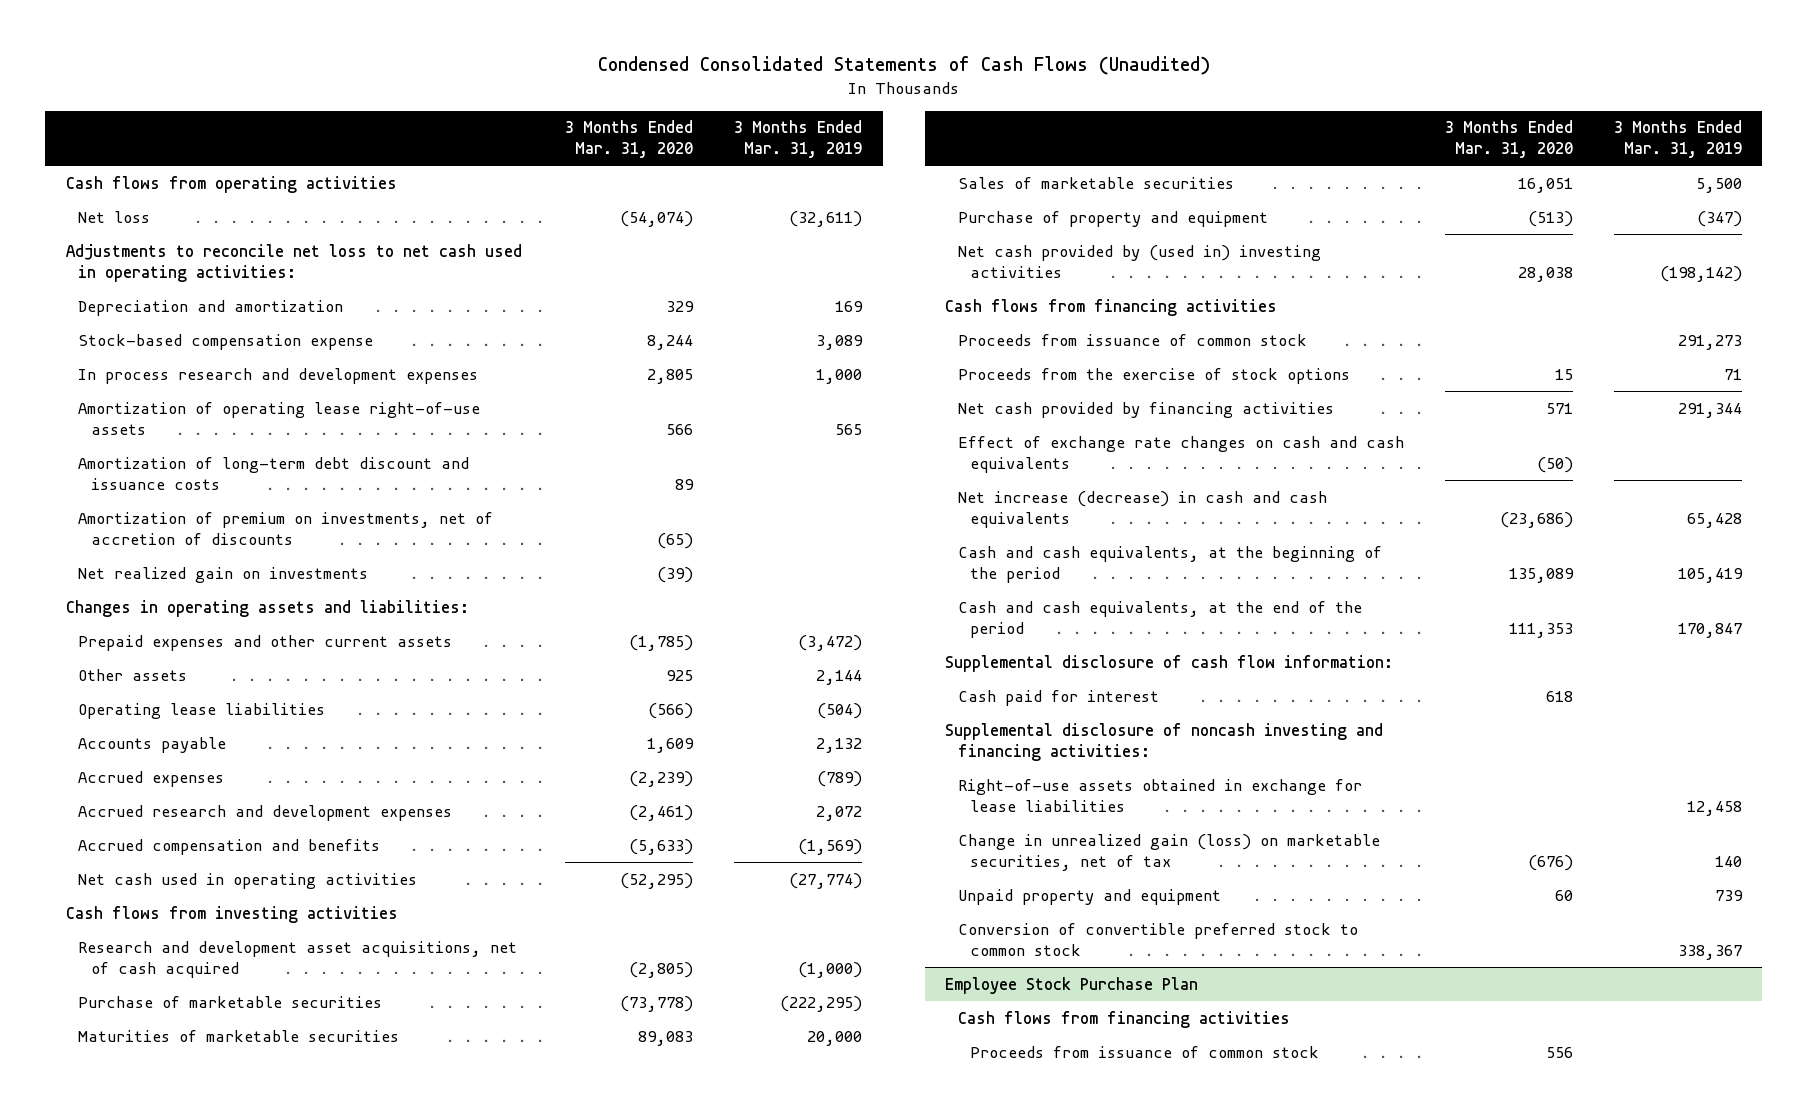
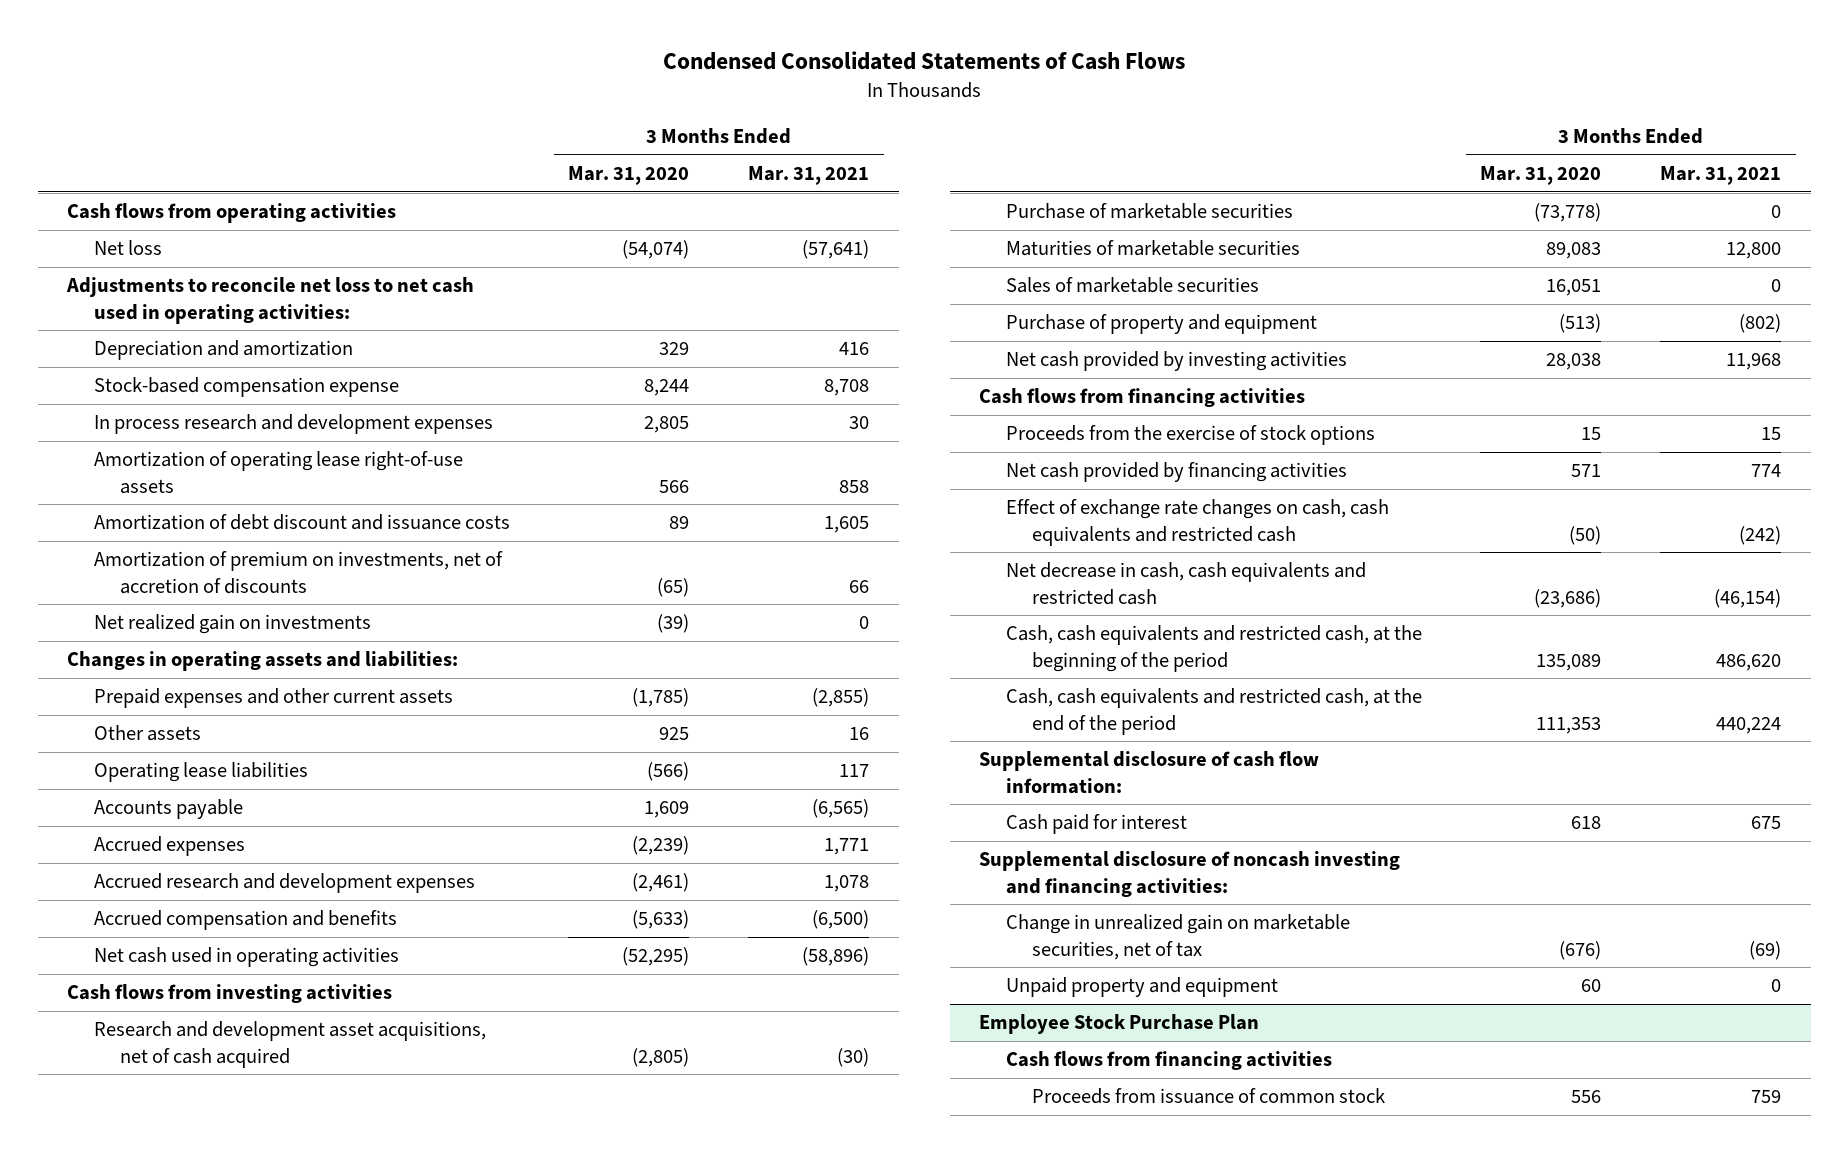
- Condensed Consolidated Statements of Cash Flows (Unaudited)
+ Condensed Consolidated Statements of Cash Flows
- | 3 Months Ended Mar. 31, 2020 | 3 Months Ended Mar. 31, 2019
+ | 3 Months Ended Mar. 31, 2020 | 3 Months Ended Mar. 31, 2021
- Amortization of long-term debt discount and issuance costs | 89 |
+ Amortization of debt discount and issuance costs | 89 | 1,605
- Net cash provided by (used in) investing activities | 28,038 | (198,142)
+ Net cash provided by investing activities | 28,038 | 11,968
- Proceeds from issuance of common stock | | 291,273
- Effect of exchange rate changes on cash and cash equivalents | (50) |
- Net increase (decrease) in cash and cash equivalents | (23,686) | 65,428
- Cash and cash equivalents, at the beginning of the period | 135,089 | 105,419
- Cash and cash equivalents, at the end of the period | 111,353 | 170,847
+ Effect of exchange rate changes on cash, cash equivalents and restricted cash | (50) | (242)
+ Net decrease in cash, cash equivalents and restricted cash | (23,686) | (46,154)
+ Cash, cash equivalents and restricted cash, at the beginning of the period | 135,089 | 486,620
+ Cash, cash equivalents and restricted cash, at the end of the period | 111,353 | 440,224
- Right-of-use assets obtained in exchange for lease liabilities | | 12,458
- Change in unrealized gain (loss) on marketable securities, net of tax | (676) | 140
+ Change in unrealized gain on marketable securities, net of tax | (676) | (69)
- Conversion of convertible preferred stock to common stock | | 338,367

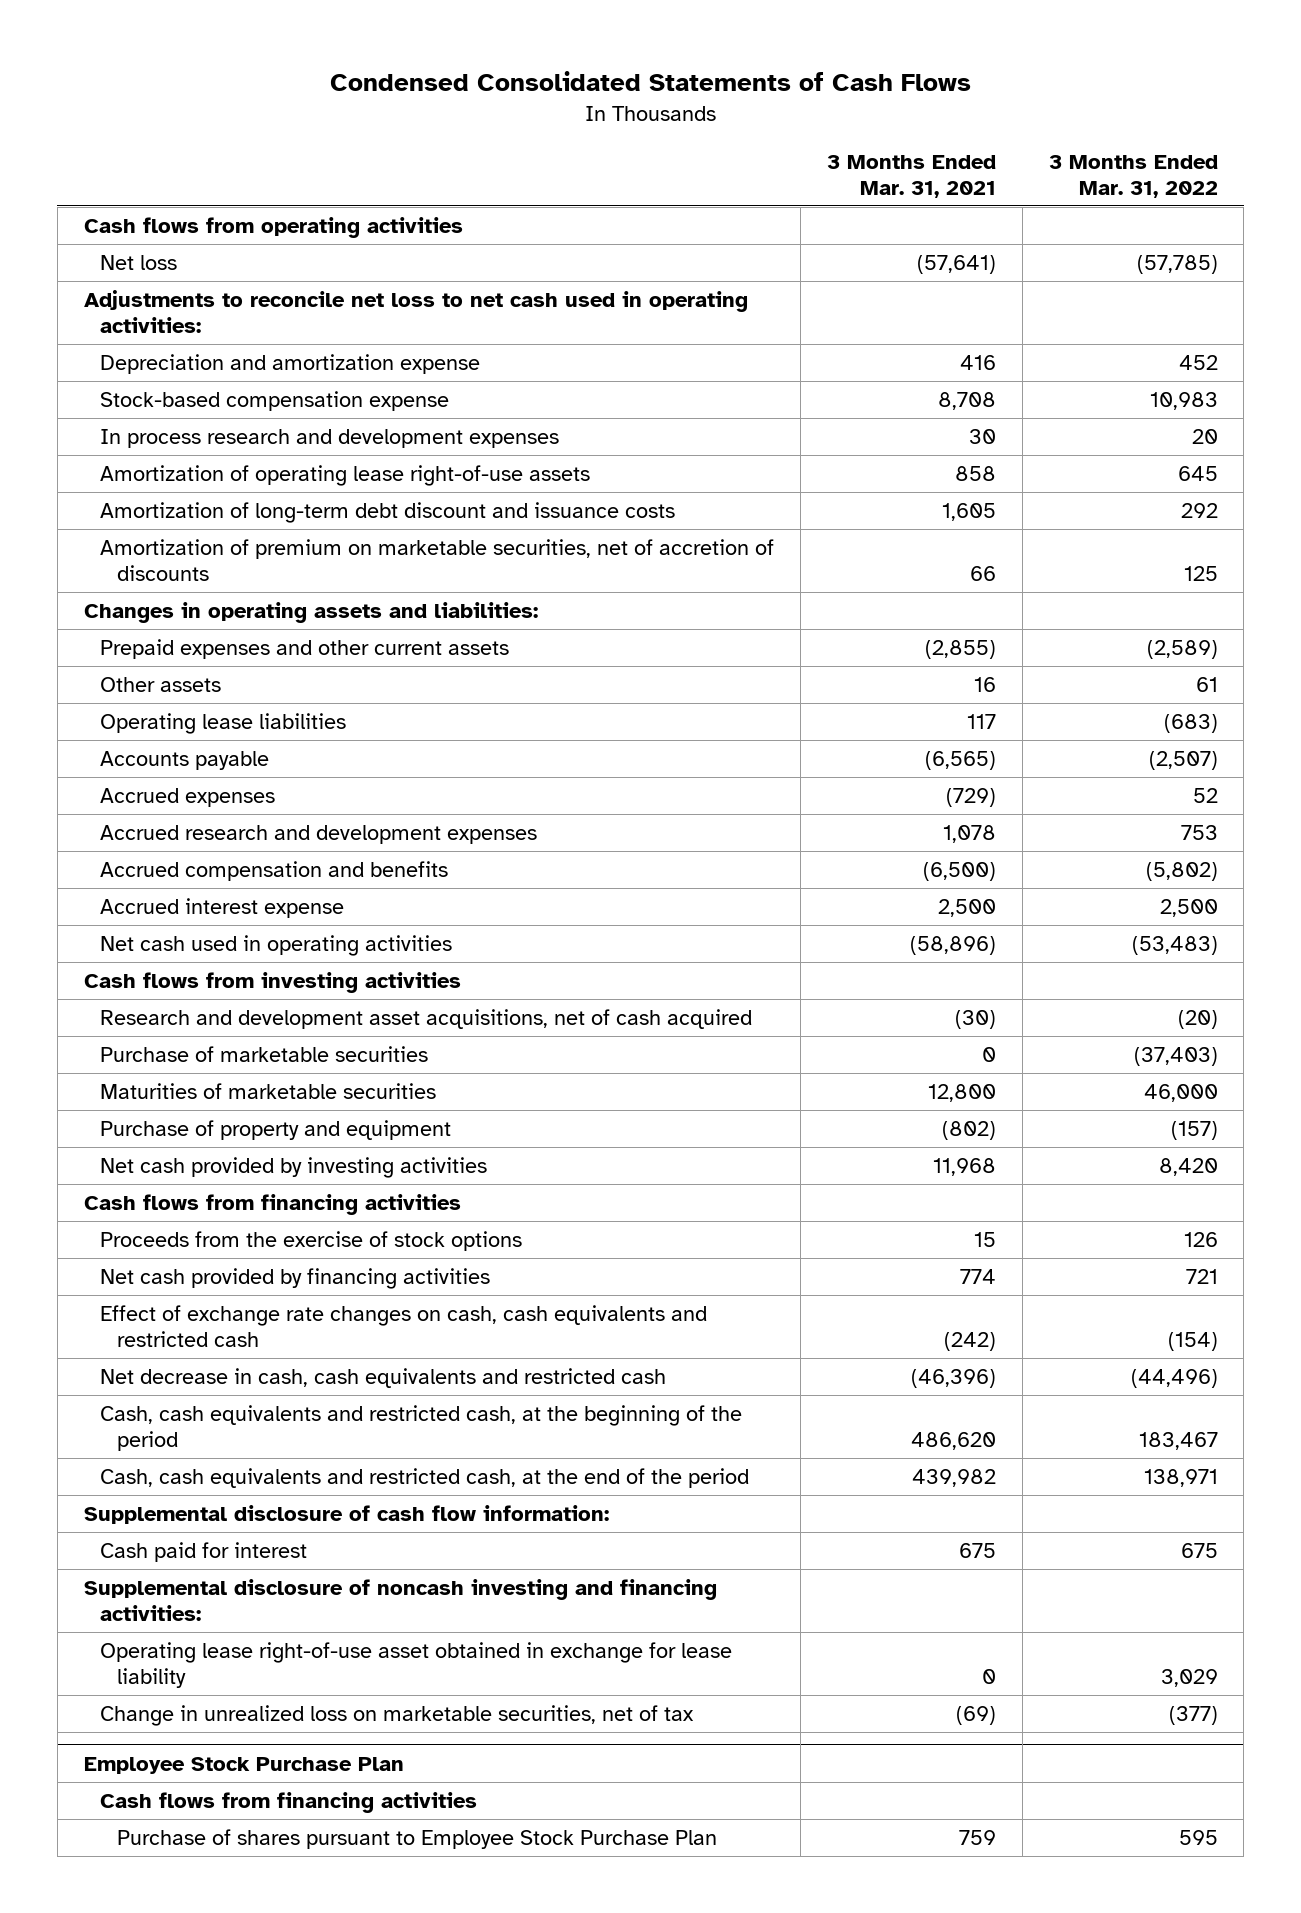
- | 3 Months Ended Mar. 31, 2020 | 3 Months Ended Mar. 31, 2021
+ | 3 Months Ended Mar. 31, 2021 | 3 Months Ended Mar. 31, 2022
- Depreciation and amortization | 329 | 416
+ Depreciation and amortization expense | 416 | 452
- Amortization of debt discount and issuance costs | 89 | 1,605
- Amortization of premium on investments, net of accretion of discounts | (65) | 66
- Net realized gain on investments | (39) | 0
+ Amortization of long-term debt discount and issuance costs | 1,605 | 292
+ Amortization of premium on marketable securities, net of accretion of discounts | 66 | 125
- Accrued expenses | (2,239) | 1,771
+ Accrued expenses | (729) | 52
+ Accrued interest expense | 2,500 | 2,500
- Sales of marketable securities | 16,051 | 0
- Net decrease in cash, cash equivalents and restricted cash | (23,686) | (46,154)
+ Net decrease in cash, cash equivalents and restricted cash | (46,396) | (44,496)
- Cash, cash equivalents and restricted cash, at the end of the period | 111,353 | 440,224
+ Cash, cash equivalents and restricted cash, at the end of the period | 439,982 | 138,971
- Change in unrealized gain on marketable securities, net of tax | (676) | (69)
- Unpaid property and equipment | 60 | 0
+ Operating lease right-of-use asset obtained in exchange for lease liability | 0 | 3,029
+ Change in unrealized loss on marketable securities, net of tax | (69) | (377)
@ Employee Stock Purchase Plan
- Proceeds from issuance of common stock | 556 | 759
+ Purchase of shares pursuant to Employee Stock Purchase Plan | 759 | 595

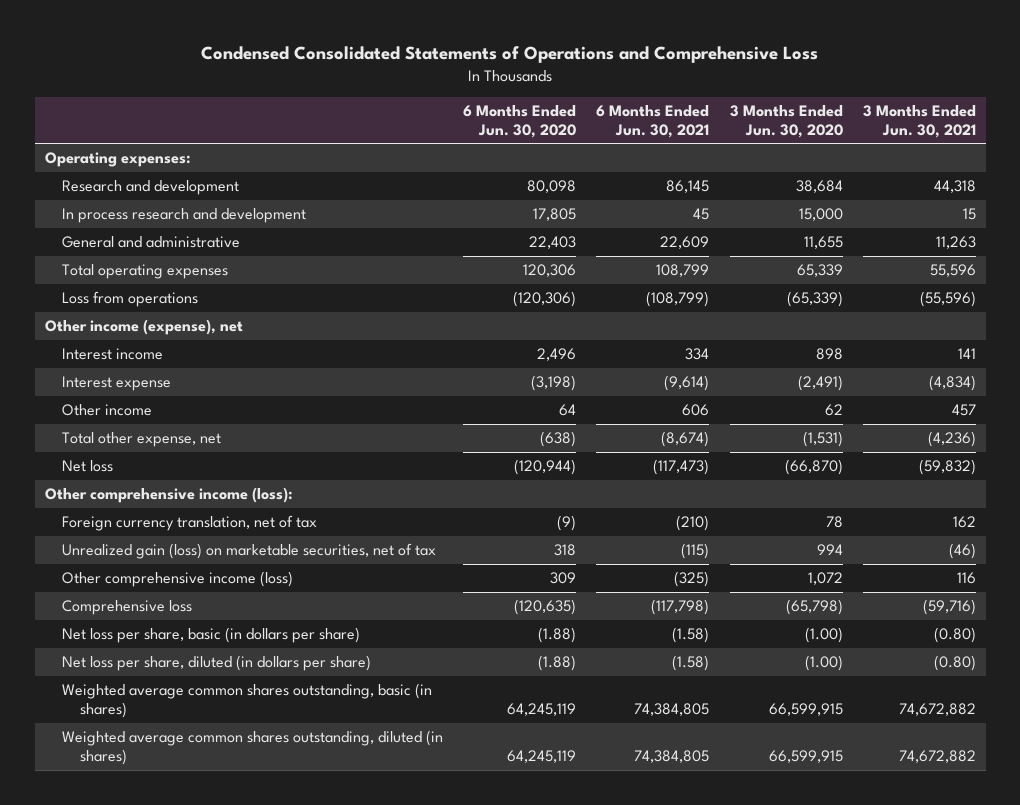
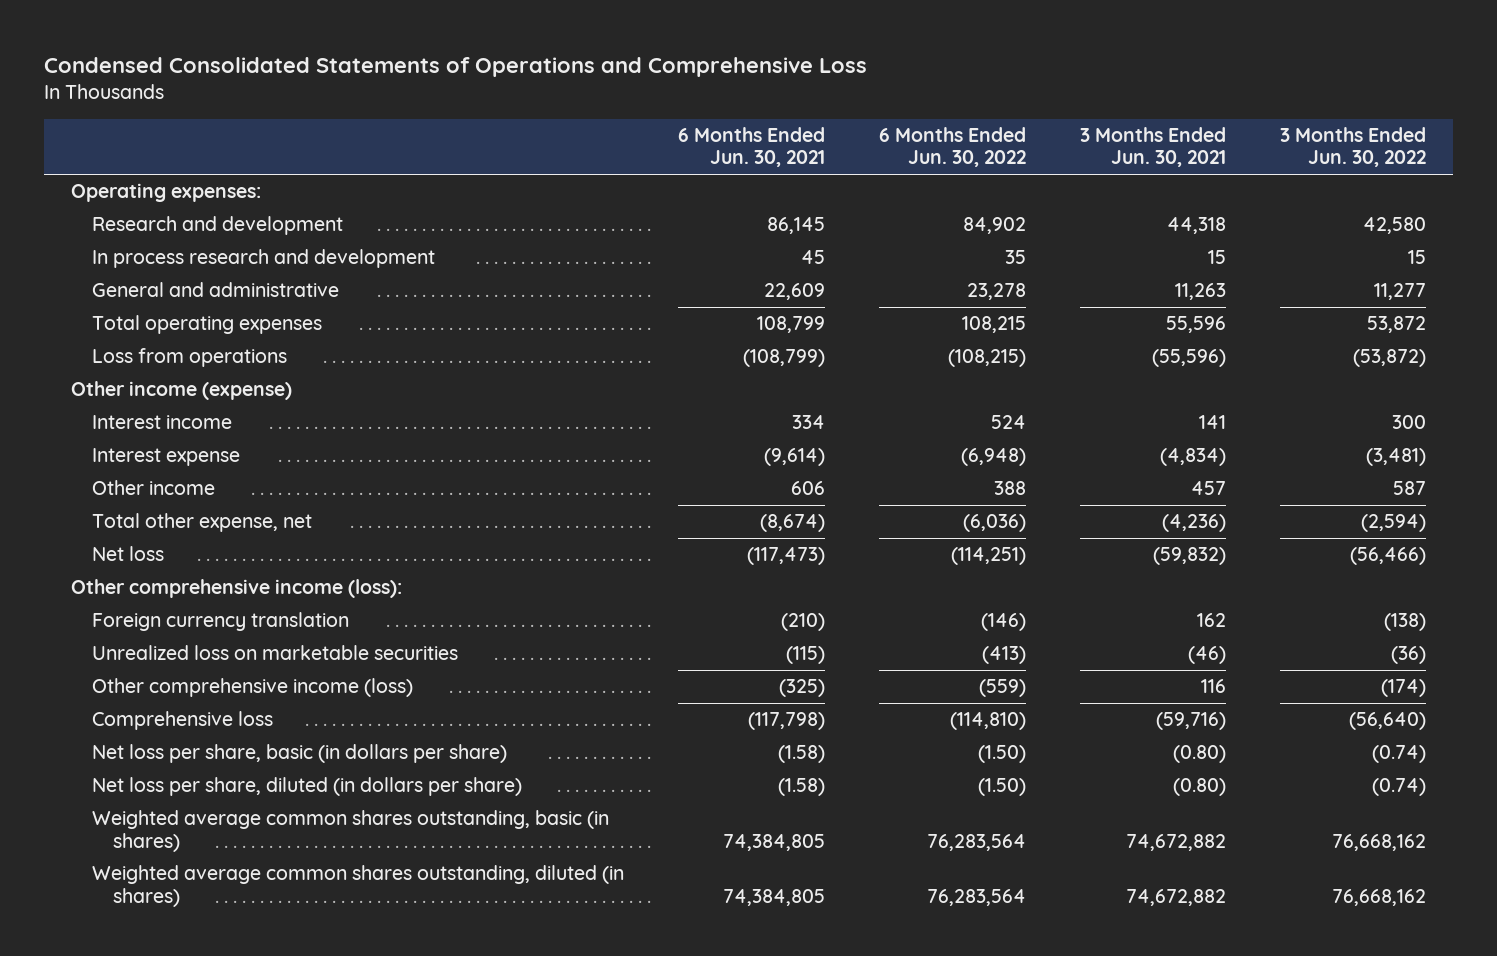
- | 6 Months Ended Jun. 30, 2020 | 6 Months Ended Jun. 30, 2021 | 3 Months Ended Jun. 30, 2020 | 3 Months Ended Jun. 30, 2021
+ | 6 Months Ended Jun. 30, 2021 | 6 Months Ended Jun. 30, 2022 | 3 Months Ended Jun. 30, 2021 | 3 Months Ended Jun. 30, 2022
- Other income (expense), net
+ Other income (expense)
- Foreign currency translation, net of tax | (9) | (210) | 78 | 162
- Unrealized gain (loss) on marketable securities, net of tax | 318 | (115) | 994 | (46)
+ Foreign currency translation | (210) | (146) | 162 | (138)
+ Unrealized loss on marketable securities | (115) | (413) | (46) | (36)

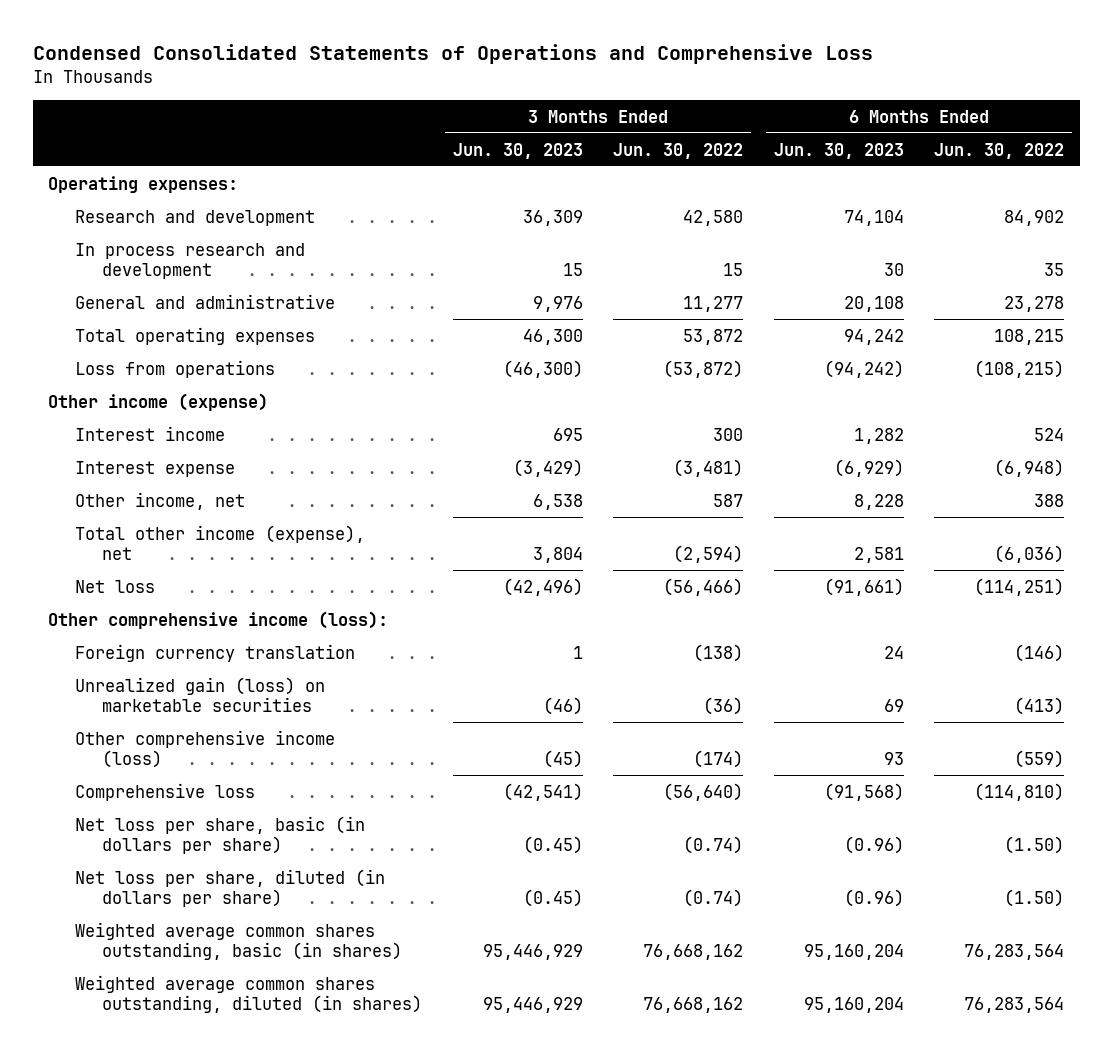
- | 6 Months Ended Jun. 30, 2021 | 6 Months Ended Jun. 30, 2022 | 3 Months Ended Jun. 30, 2021 | 3 Months Ended Jun. 30, 2022
+ | 3 Months Ended Jun. 30, 2023 | 3 Months Ended Jun. 30, 2022 | 6 Months Ended Jun. 30, 2023 | 6 Months Ended Jun. 30, 2022
- Other income | 606 | 388 | 457 | 587
- Total other expense, net | (8,674) | (6,036) | (4,236) | (2,594)
+ Other income, net | 6,538 | 587 | 8,228 | 388
+ Total other income (expense), net | 3,804 | (2,594) | 2,581 | (6,036)
- Unrealized loss on marketable securities | (115) | (413) | (46) | (36)
+ Unrealized gain (loss) on marketable securities | (46) | (36) | 69 | (413)

